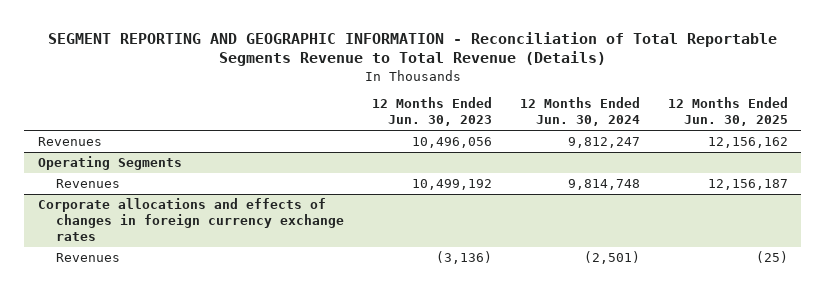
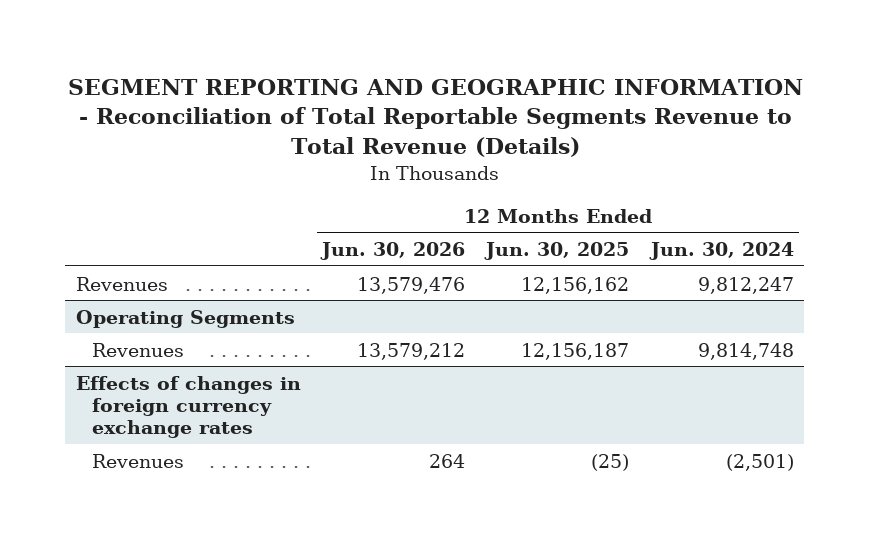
- | 12 Months Ended Jun. 30, 2023 | 12 Months Ended Jun. 30, 2024 | 12 Months Ended Jun. 30, 2025
+ | 12 Months Ended Jun. 30, 2026 | 12 Months Ended Jun. 30, 2025 | 12 Months Ended Jun. 30, 2024
- Corporate allocations and effects of changes in foreign currency exchange rates
+ Effects of changes in foreign currency exchange rates

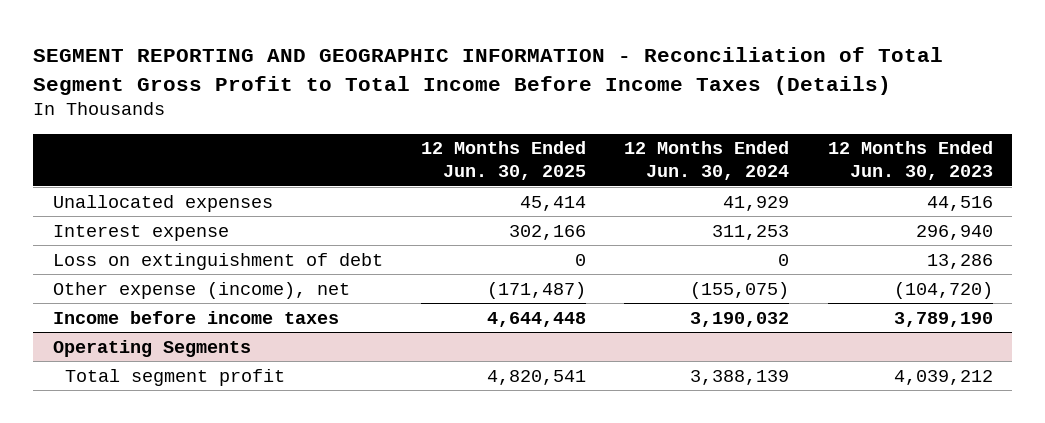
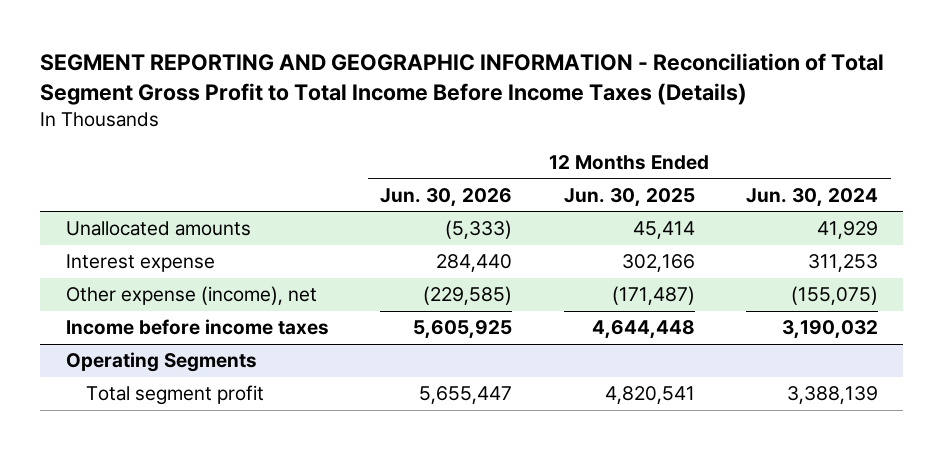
- | 12 Months Ended Jun. 30, 2025 | 12 Months Ended Jun. 30, 2024 | 12 Months Ended Jun. 30, 2023
+ | 12 Months Ended Jun. 30, 2026 | 12 Months Ended Jun. 30, 2025 | 12 Months Ended Jun. 30, 2024
- Unallocated expenses | 45,414 | 41,929 | 44,516
+ Unallocated amounts | (5,333) | 45,414 | 41,929
- Loss on extinguishment of debt | 0 | 0 | 13,286

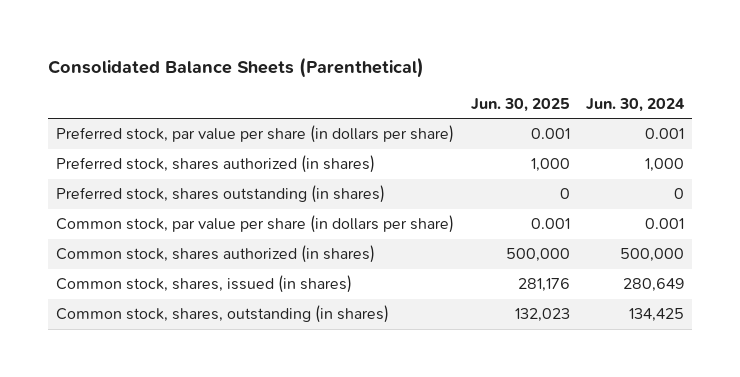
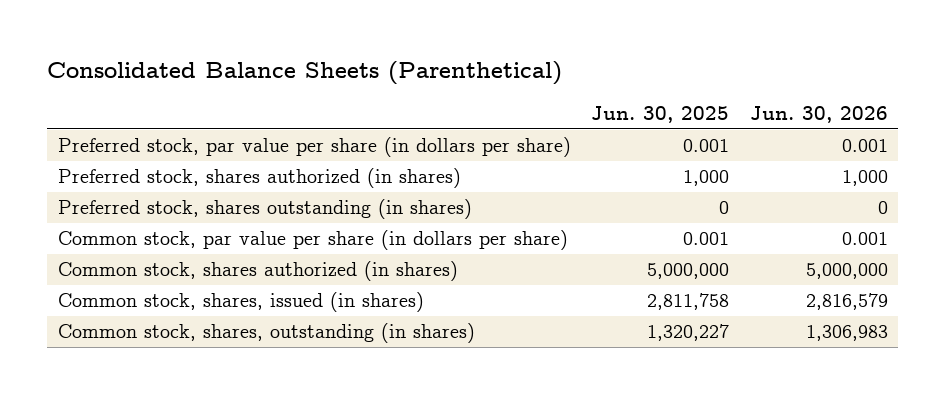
- | Jun. 30, 2025 | Jun. 30, 2024
+ | Jun. 30, 2025 | Jun. 30, 2026
- Common stock, shares authorized (in shares) | 500,000 | 500,000
- Common stock, shares, issued (in shares) | 281,176 | 280,649
- Common stock, shares, outstanding (in shares) | 132,023 | 134,425
+ Common stock, shares authorized (in shares) | 5,000,000 | 5,000,000
+ Common stock, shares, issued (in shares) | 2,811,758 | 2,816,579
+ Common stock, shares, outstanding (in shares) | 1,320,227 | 1,306,983

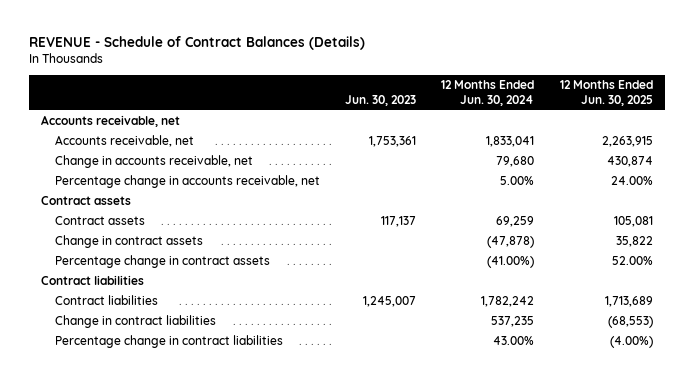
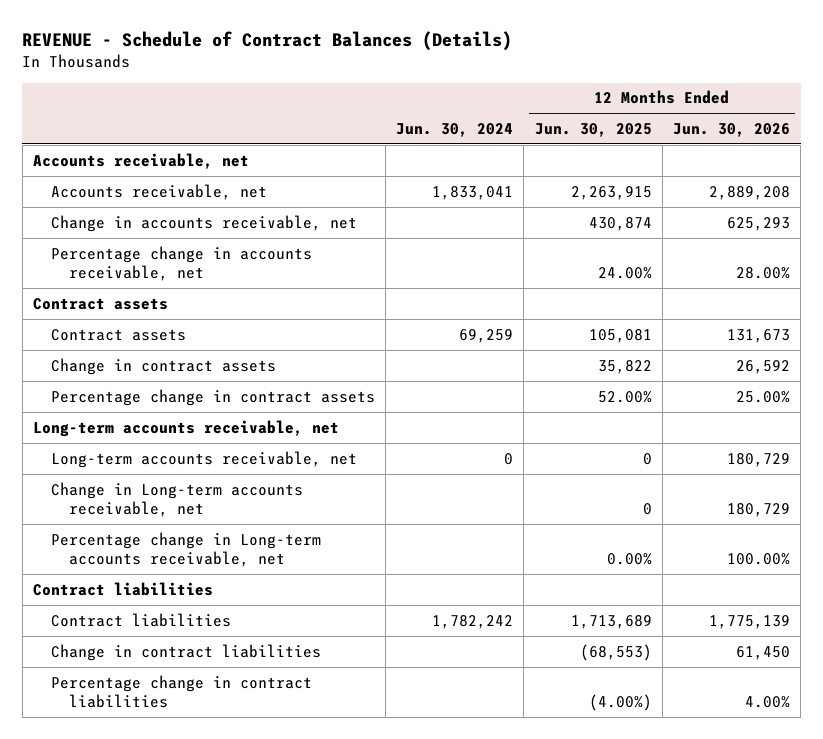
- | Jun. 30, 2023 | 12 Months Ended Jun. 30, 2024 | 12 Months Ended Jun. 30, 2025
+ | Jun. 30, 2024 | 12 Months Ended Jun. 30, 2025 | 12 Months Ended Jun. 30, 2026
+ Long-term accounts receivable, net
+ Long-term accounts receivable, net | 0 | 0 | 180,729
+ Change in Long-term accounts receivable, net | | 0 | 180,729
+ Percentage change in Long-term accounts receivable, net | | 0.00% | 100.00%

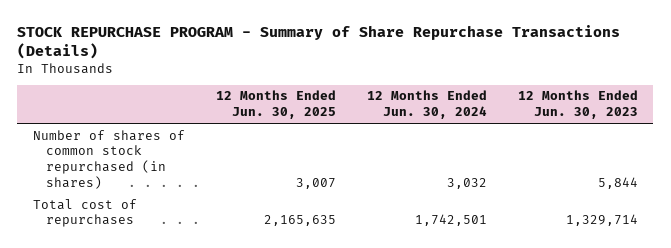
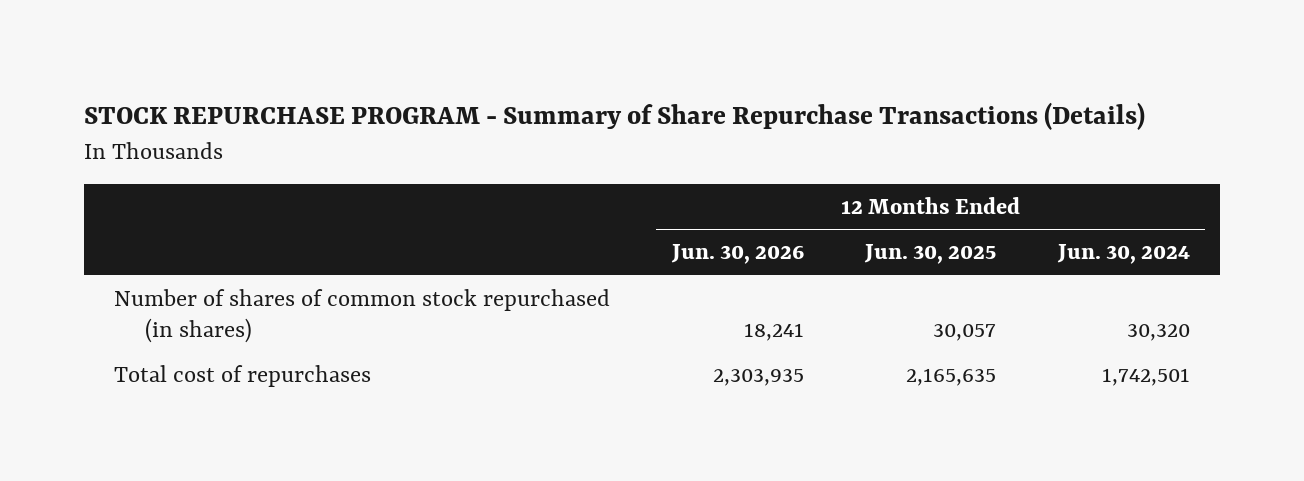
- | 12 Months Ended Jun. 30, 2025 | 12 Months Ended Jun. 30, 2024 | 12 Months Ended Jun. 30, 2023
+ | 12 Months Ended Jun. 30, 2026 | 12 Months Ended Jun. 30, 2025 | 12 Months Ended Jun. 30, 2024
- Number of shares of common stock repurchased (in shares) | 3,007 | 3,032 | 5,844
+ Number of shares of common stock repurchased (in shares) | 18,241 | 30,057 | 30,320

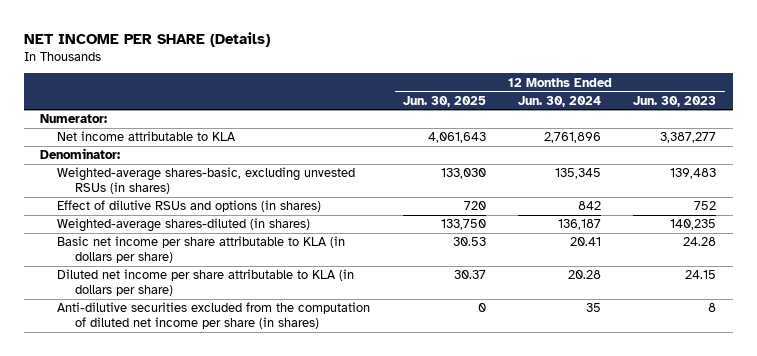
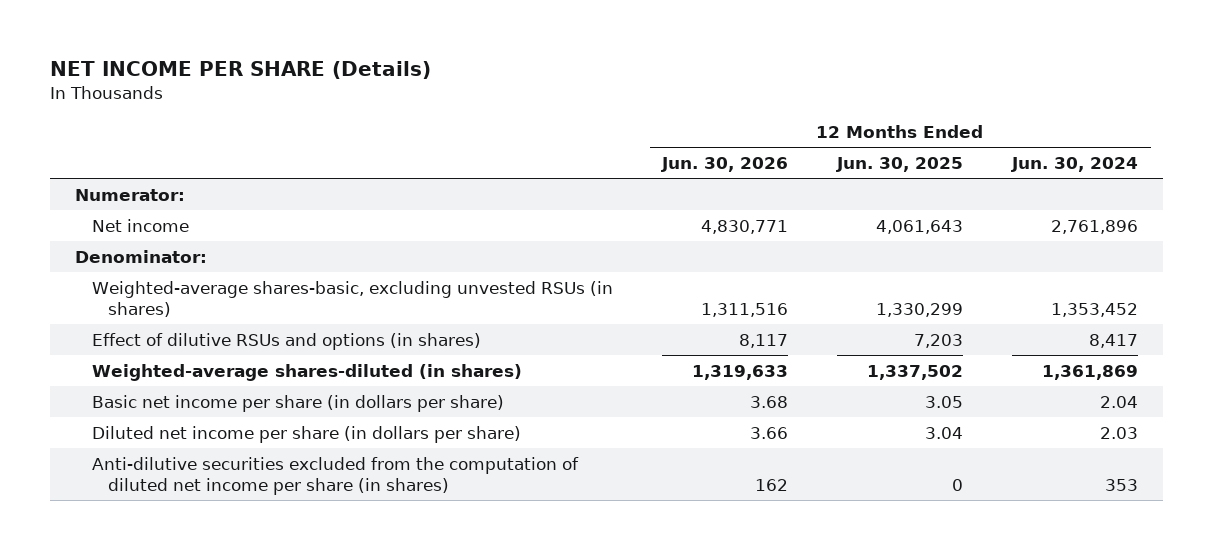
- | 12 Months Ended Jun. 30, 2025 | 12 Months Ended Jun. 30, 2024 | 12 Months Ended Jun. 30, 2023
+ | 12 Months Ended Jun. 30, 2026 | 12 Months Ended Jun. 30, 2025 | 12 Months Ended Jun. 30, 2024
- Net income attributable to KLA | 4,061,643 | 2,761,896 | 3,387,277
+ Net income | 4,830,771 | 4,061,643 | 2,761,896
- Weighted-average shares-basic, excluding unvested RSUs (in shares) | 133,030 | 135,345 | 139,483
- Effect of dilutive RSUs and options (in shares) | 720 | 842 | 752
- Weighted-average shares-diluted (in shares) | 133,750 | 136,187 | 140,235
- Basic net income per share attributable to KLA (in dollars per share) | 30.53 | 20.41 | 24.28
- Diluted net income per share attributable to KLA (in dollars per share) | 30.37 | 20.28 | 24.15
- Anti-dilutive securities excluded from the computation of diluted net income per share (in shares) | 0 | 35 | 8
+ Weighted-average shares-basic, excluding unvested RSUs (in shares) | 1,311,516 | 1,330,299 | 1,353,452
+ Effect of dilutive RSUs and options (in shares) | 8,117 | 7,203 | 8,417
+ Weighted-average shares-diluted (in shares) | 1,319,633 | 1,337,502 | 1,361,869
+ Basic net income per share (in dollars per share) | 3.68 | 3.05 | 2.04
+ Diluted net income per share (in dollars per share) | 3.66 | 3.04 | 2.03
+ Anti-dilutive securities excluded from the computation of diluted net income per share (in shares) | 162 | 0 | 353

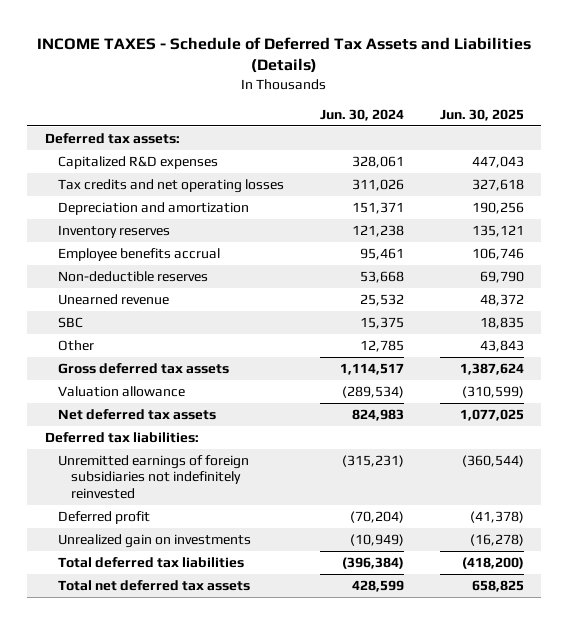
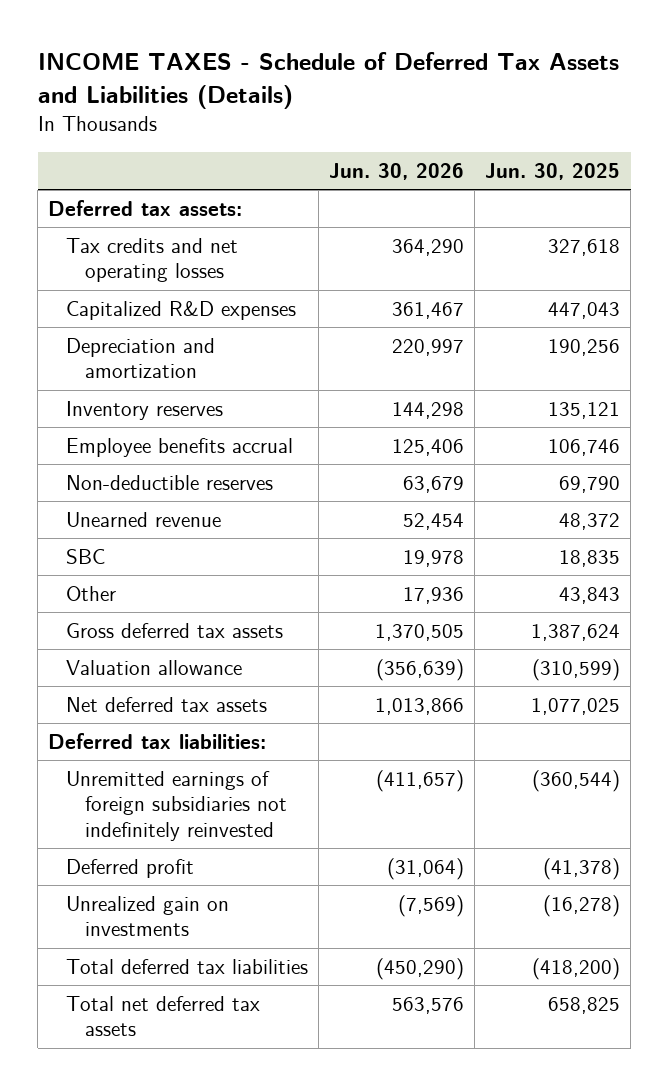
- | Jun. 30, 2024 | Jun. 30, 2025
+ | Jun. 30, 2026 | Jun. 30, 2025
moved down: Capitalized R&D expenses | 361,467 | 447,043

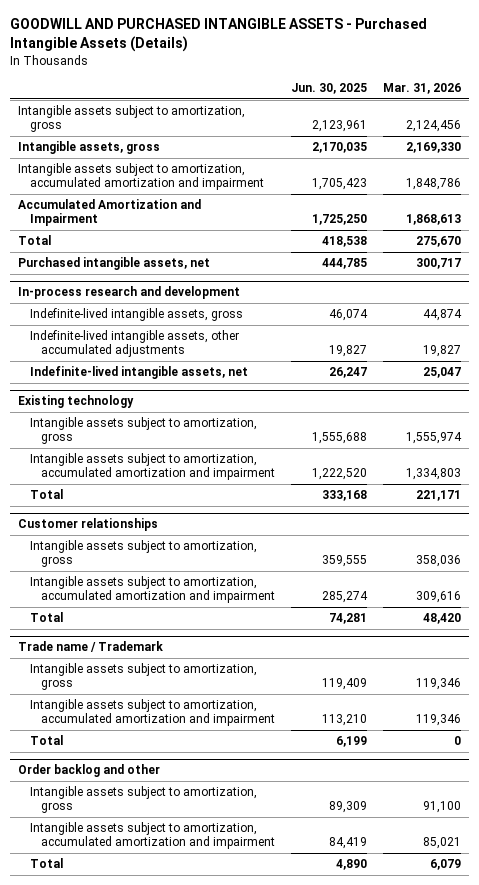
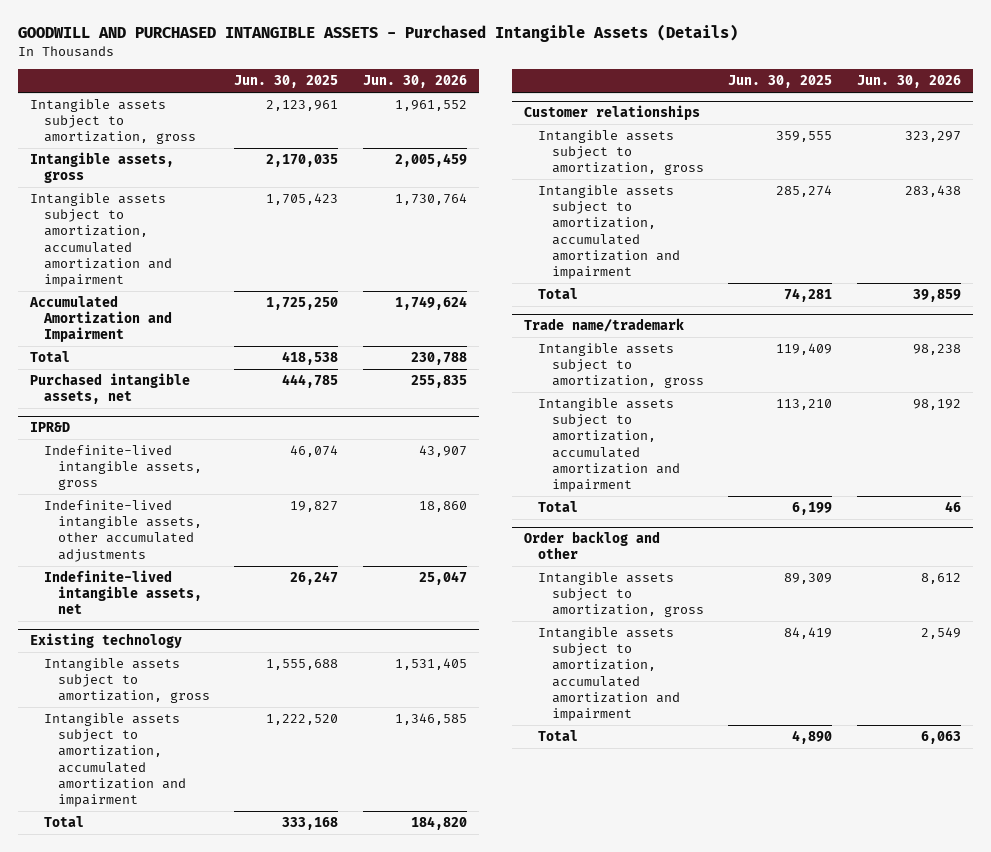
- | Jun. 30, 2025 | Mar. 31, 2026
+ | Jun. 30, 2025 | Jun. 30, 2026
- In-process research and development
+ IPR&D
- Trade name / Trademark
+ Trade name/trademark

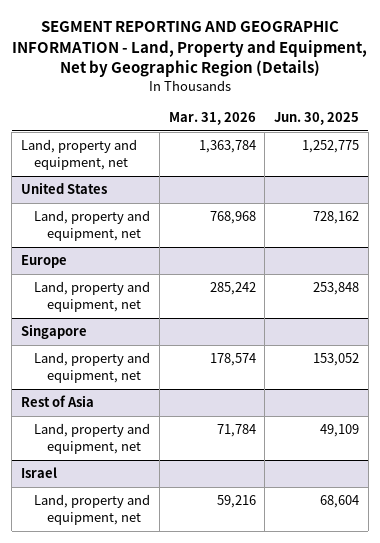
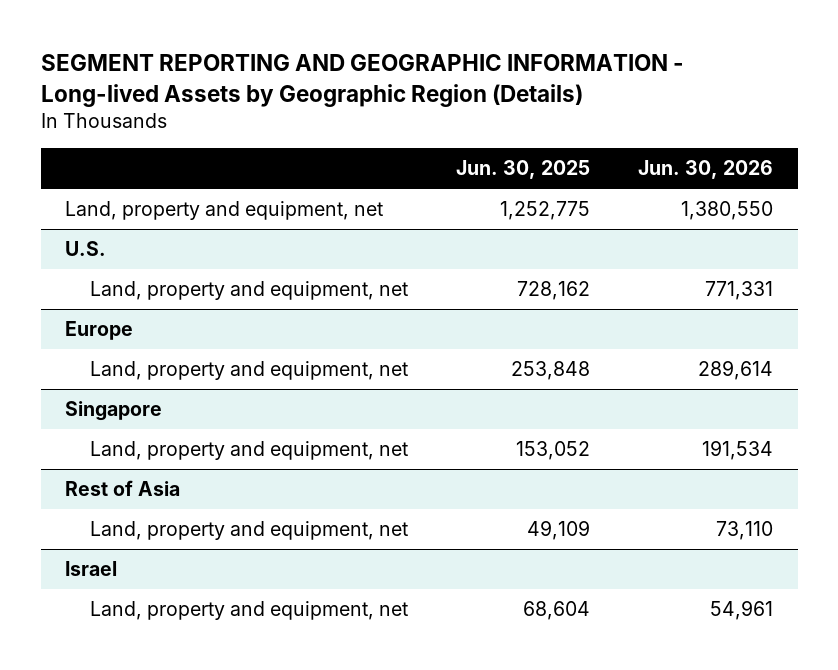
- SEGMENT REPORTING AND GEOGRAPHIC INFORMATION - Land, Property and Equipment, Net by Geographic Region (Details)
+ SEGMENT REPORTING AND GEOGRAPHIC INFORMATION - Long-lived Assets by Geographic Region (Details)
- | Mar. 31, 2026 | Jun. 30, 2025
+ | Jun. 30, 2025 | Jun. 30, 2026
- United States
+ U.S.

